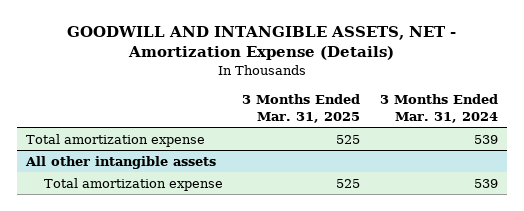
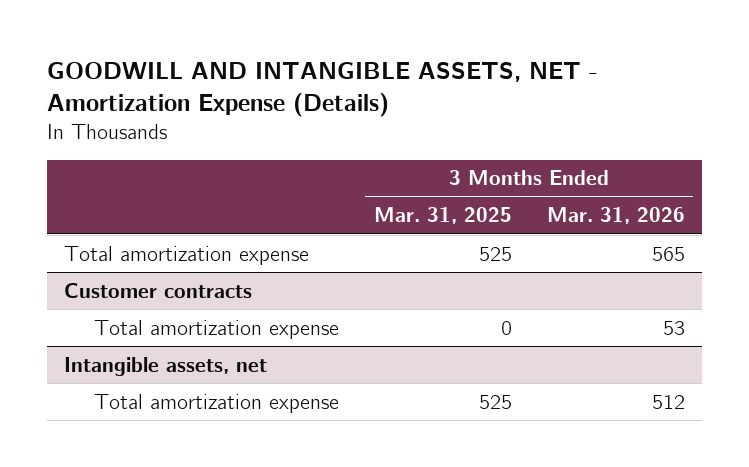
- | 3 Months Ended Mar. 31, 2025 | 3 Months Ended Mar. 31, 2024
+ | 3 Months Ended Mar. 31, 2025 | 3 Months Ended Mar. 31, 2026
- All other intangible assets
+ Customer contracts
+ Total amortization expense | 0 | 53
+ Intangible assets, net

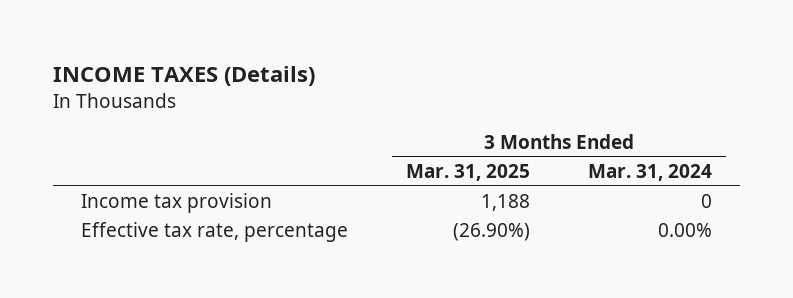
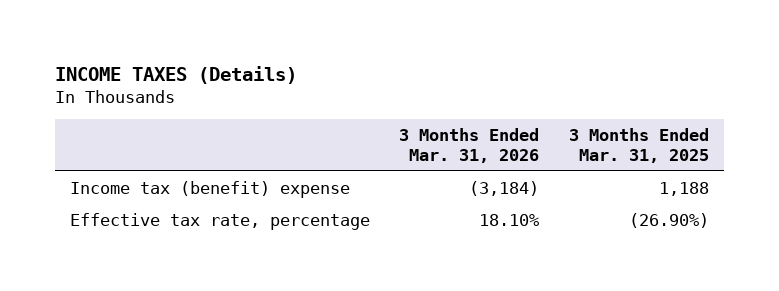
- | 3 Months Ended Mar. 31, 2025 | 3 Months Ended Mar. 31, 2024
+ | 3 Months Ended Mar. 31, 2026 | 3 Months Ended Mar. 31, 2025
- Income tax provision | 1,188 | 0
+ Income tax (benefit) expense | (3,184) | 1,188

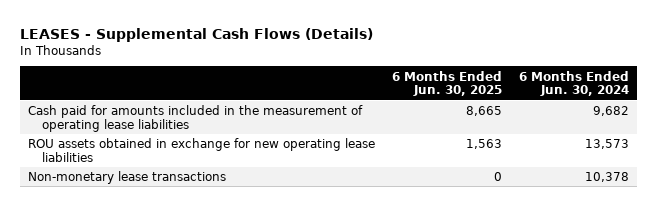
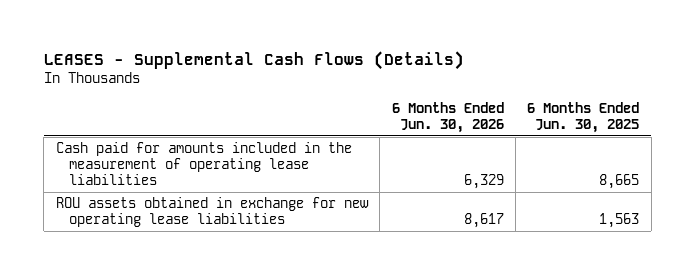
- | 6 Months Ended Jun. 30, 2025 | 6 Months Ended Jun. 30, 2024
+ | 6 Months Ended Jun. 30, 2026 | 6 Months Ended Jun. 30, 2025
- Non-monetary lease transactions | 0 | 10,378

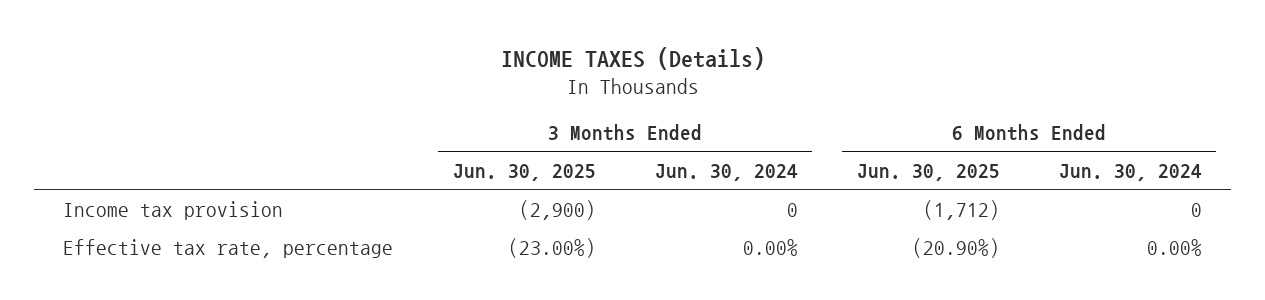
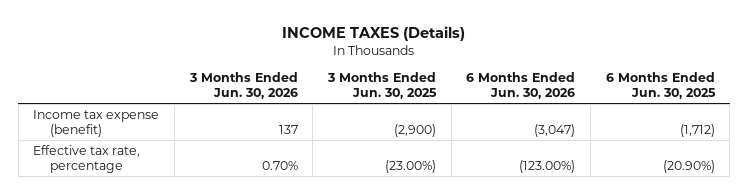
- | 3 Months Ended Jun. 30, 2025 | 3 Months Ended Jun. 30, 2024 | 6 Months Ended Jun. 30, 2025 | 6 Months Ended Jun. 30, 2024
+ | 3 Months Ended Jun. 30, 2026 | 3 Months Ended Jun. 30, 2025 | 6 Months Ended Jun. 30, 2026 | 6 Months Ended Jun. 30, 2025
- Income tax provision | (2,900) | 0 | (1,712) | 0
+ Income tax expense (benefit) | 137 | (2,900) | (3,047) | (1,712)

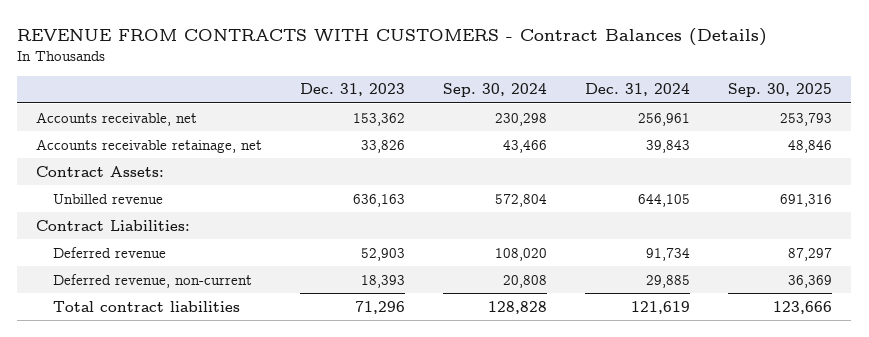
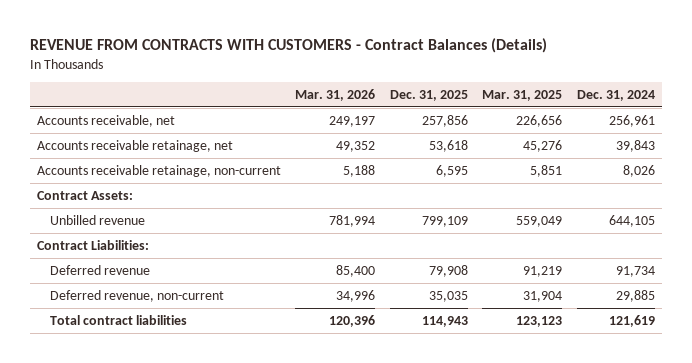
- | Dec. 31, 2023 | Sep. 30, 2024 | Dec. 31, 2024 | Sep. 30, 2025
+ | Mar. 31, 2026 | Dec. 31, 2025 | Mar. 31, 2025 | Dec. 31, 2024
+ Accounts receivable retainage, non-current | 5,188 | 6,595 | 5,851 | 8,026

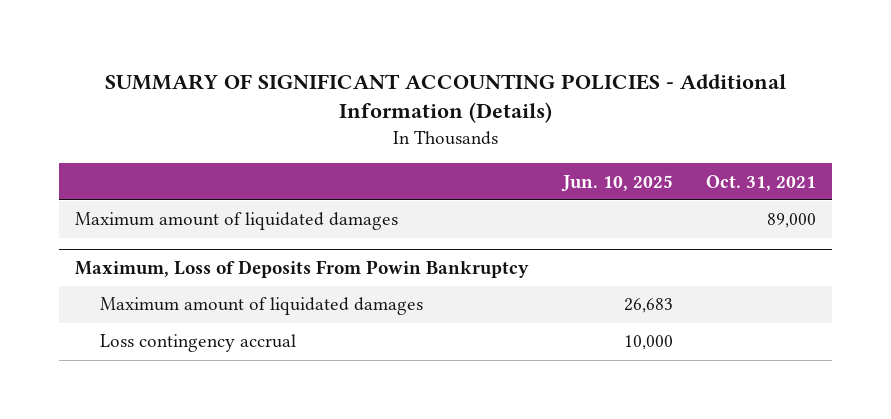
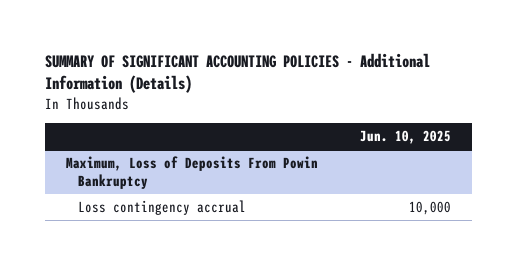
- | Jun. 10, 2025 | Oct. 31, 2021
+ | Jun. 10, 2025
- Maximum amount of liquidated damages | | 89,000
@ Maximum, Loss of Deposits From Powin Bankruptcy
- Maximum amount of liquidated damages | 26,683 |

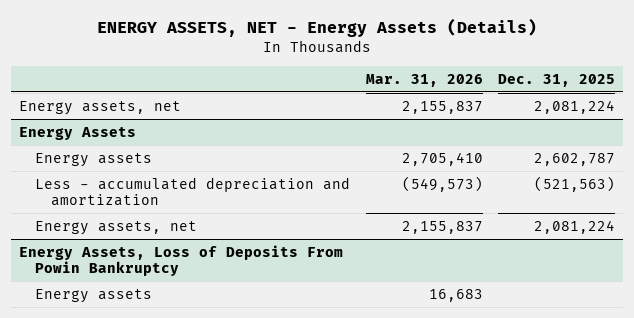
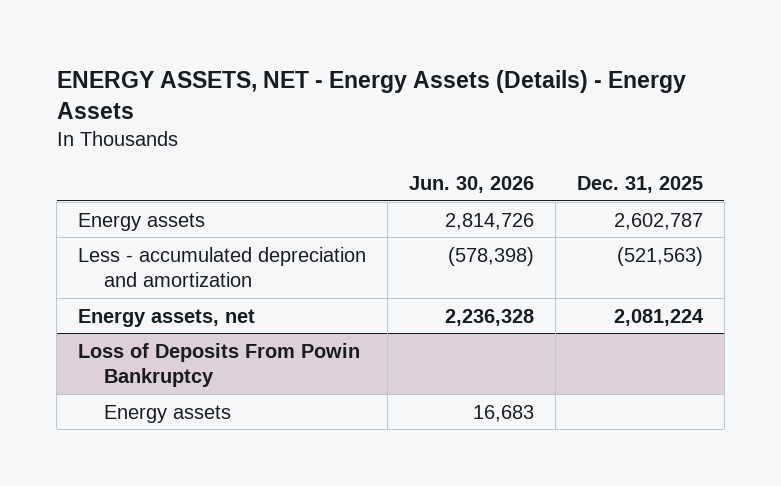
- ENERGY ASSETS, NET - Energy Assets (Details)
+ ENERGY ASSETS, NET - Energy Assets (Details) - Energy Assets
- | Mar. 31, 2026 | Dec. 31, 2025
+ | Jun. 30, 2026 | Dec. 31, 2025
- Energy assets, net | 2,155,837 | 2,081,224
- Energy Assets
- Energy Assets, Loss of Deposits From Powin Bankruptcy
+ Loss of Deposits From Powin Bankruptcy

